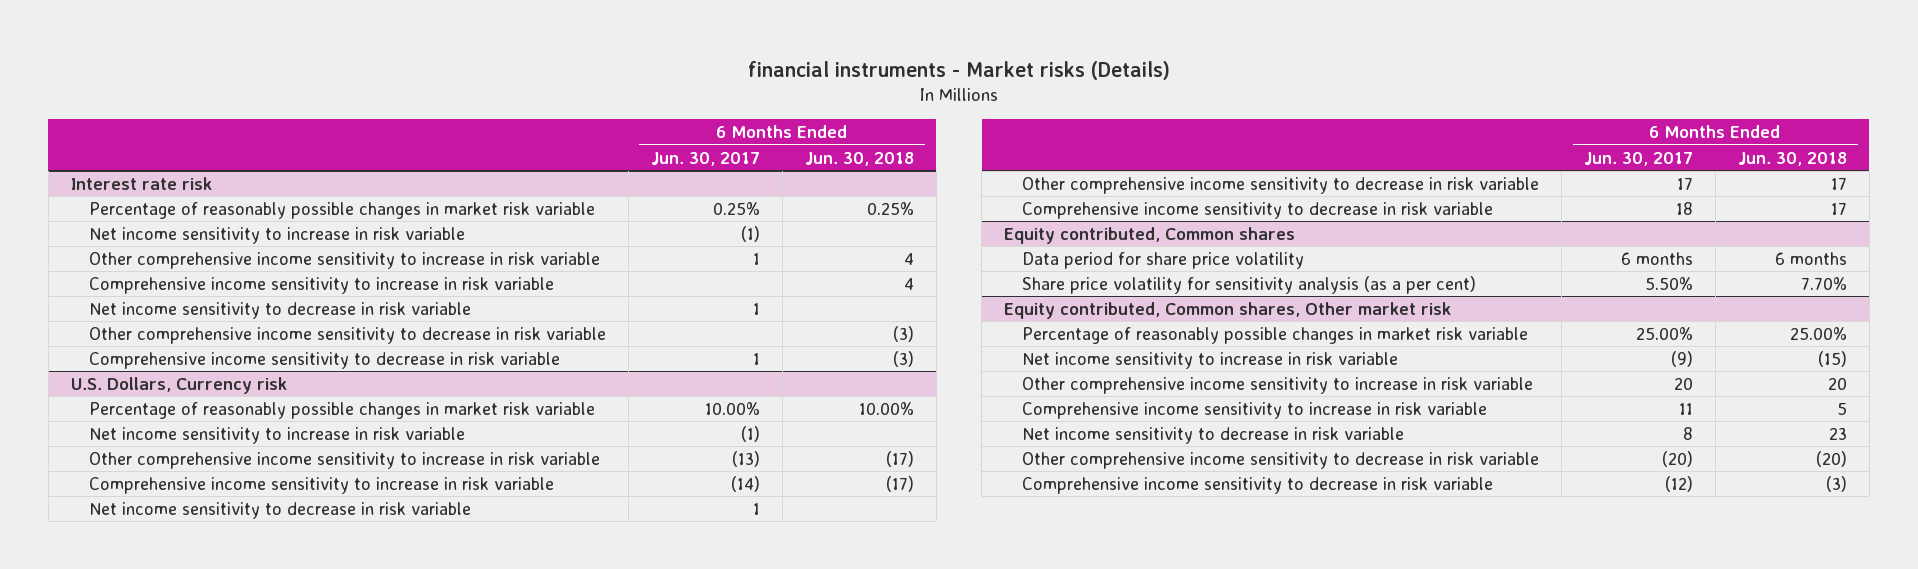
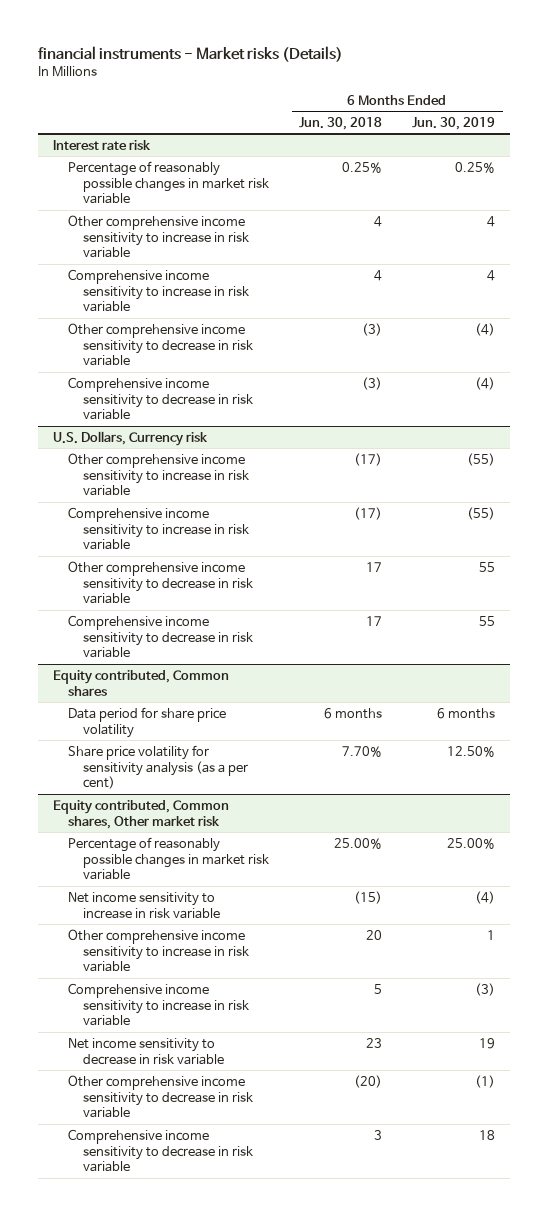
- | 6 Months Ended Jun. 30, 2017 | 6 Months Ended Jun. 30, 2018
+ | 6 Months Ended Jun. 30, 2018 | 6 Months Ended Jun. 30, 2019
@ Interest rate risk
- Net income sensitivity to increase in risk variable | (1) |
- Net income sensitivity to decrease in risk variable | 1 |
@ U.S. Dollars, Currency risk
- Percentage of reasonably possible changes in market risk variable | 10.00% | 10.00%
- Net income sensitivity to increase in risk variable | (1) |
- Net income sensitivity to decrease in risk variable | 1 |
@ Equity contributed, Common shares, Other market risk
- Comprehensive income sensitivity to decrease in risk variable | (12) | (3)
+ Comprehensive income sensitivity to decrease in risk variable | 3 | 18

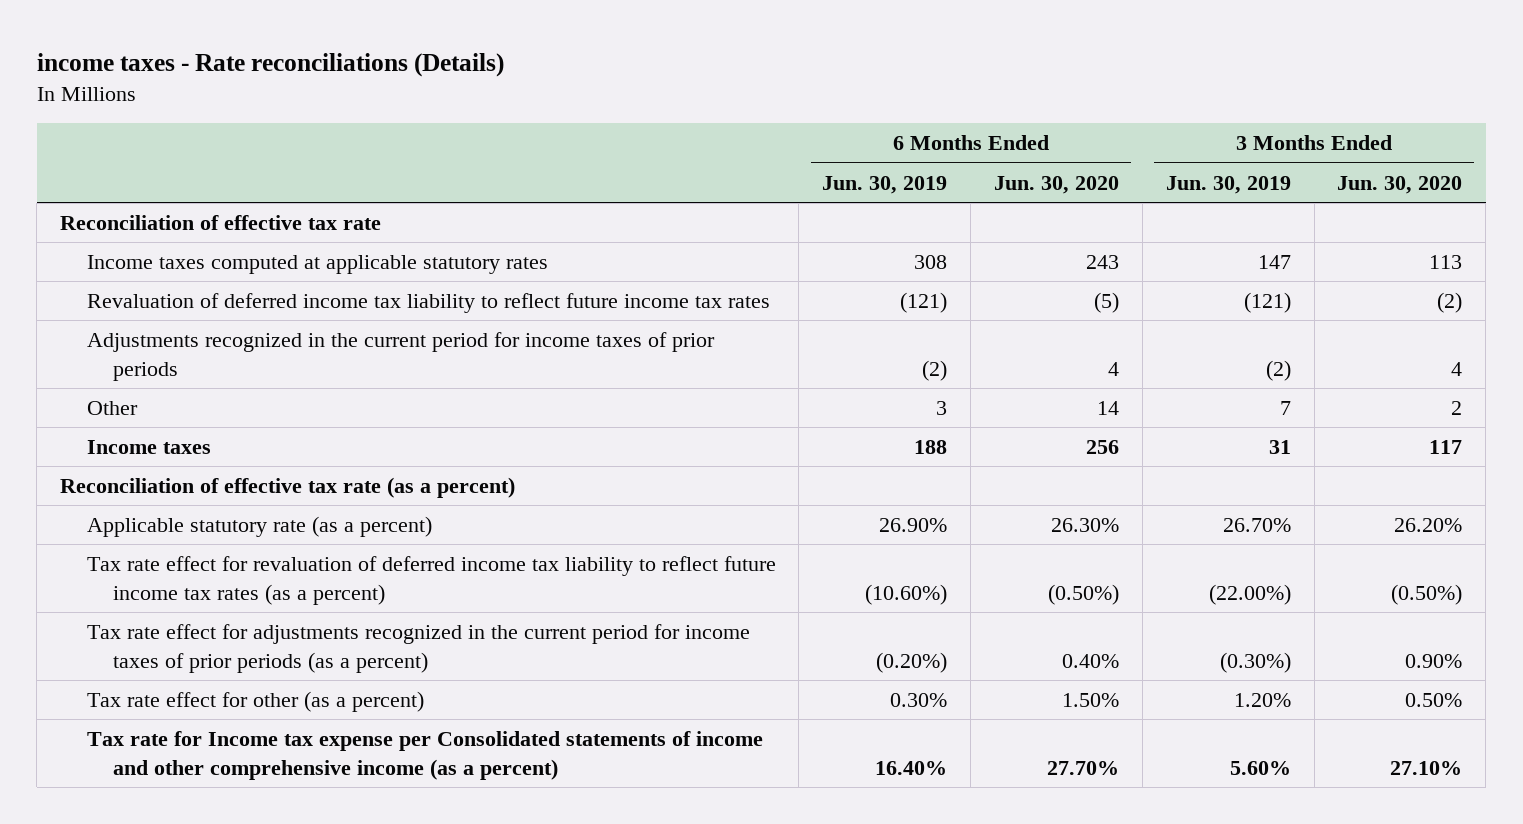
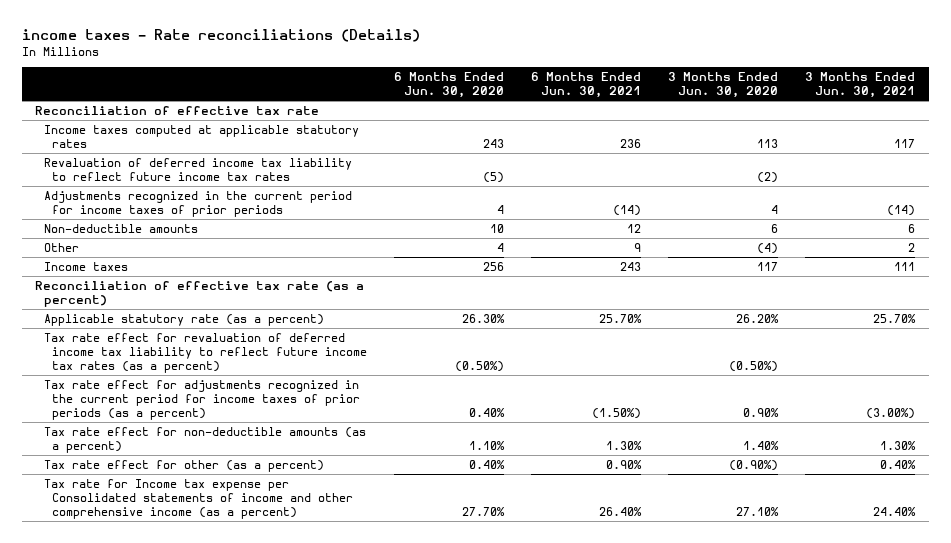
- | 6 Months Ended Jun. 30, 2019 | 6 Months Ended Jun. 30, 2020 | 3 Months Ended Jun. 30, 2019 | 3 Months Ended Jun. 30, 2020
+ | 6 Months Ended Jun. 30, 2020 | 6 Months Ended Jun. 30, 2021 | 3 Months Ended Jun. 30, 2020 | 3 Months Ended Jun. 30, 2021
- Other | 3 | 14 | 7 | 2
+ Non-deductible amounts | 10 | 12 | 6 | 6
+ Other | 4 | 9 | (4) | 2
- Tax rate effect for other (as a percent) | 0.30% | 1.50% | 1.20% | 0.50%
+ Tax rate effect for non-deductible amounts (as a percent) | 1.10% | 1.30% | 1.40% | 1.30%
+ Tax rate effect for other (as a percent) | 0.40% | 0.90% | (0.90%) | 0.40%

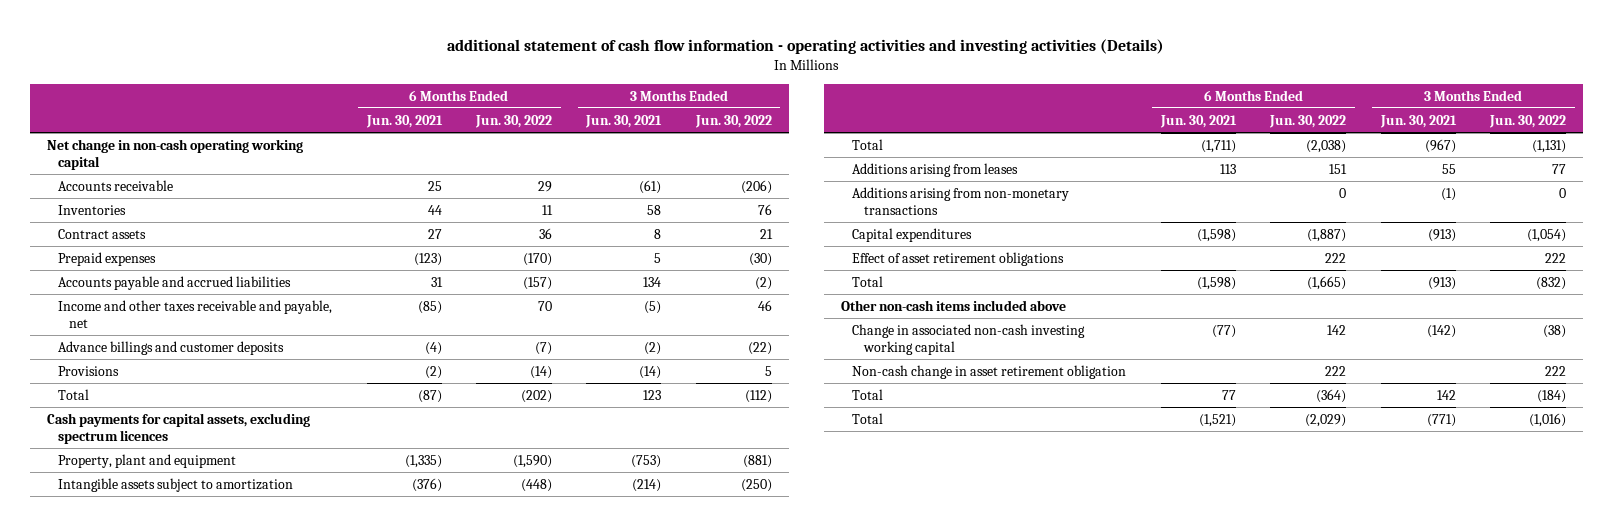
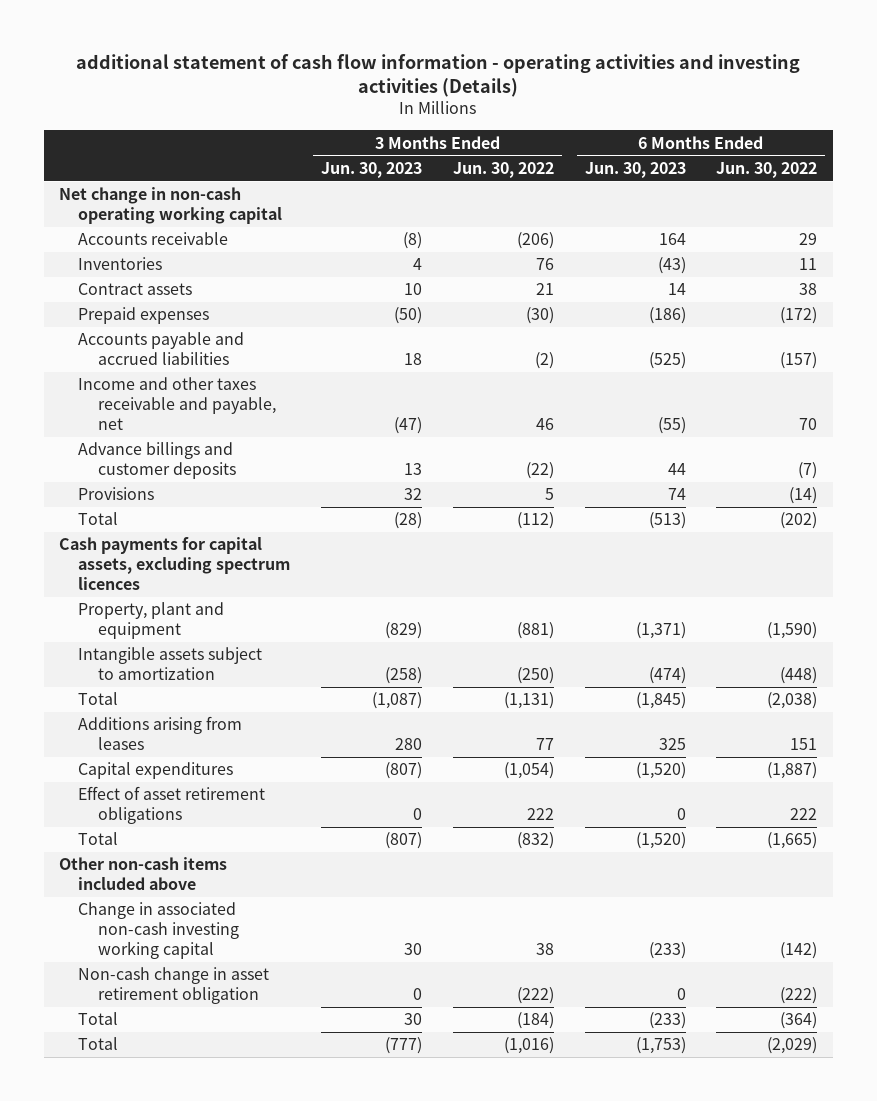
- | 6 Months Ended Jun. 30, 2021 | 6 Months Ended Jun. 30, 2022 | 3 Months Ended Jun. 30, 2021 | 3 Months Ended Jun. 30, 2022
+ | 3 Months Ended Jun. 30, 2023 | 3 Months Ended Jun. 30, 2022 | 6 Months Ended Jun. 30, 2023 | 6 Months Ended Jun. 30, 2022
- Contract assets | 27 | 36 | 8 | 21
- Prepaid expenses | (123) | (170) | 5 | (30)
+ Contract assets | 10 | 21 | 14 | 38
+ Prepaid expenses | (50) | (30) | (186) | (172)
- Additions arising from non-monetary transactions | | 0 | (1) | 0
- Change in associated non-cash investing working capital | (77) | 142 | (142) | (38)
- Non-cash change in asset retirement obligation | | 222 | | 222
+ Change in associated non-cash investing working capital | 30 | 38 | (233) | (142)
+ Non-cash change in asset retirement obligation | 0 | (222) | 0 | (222)

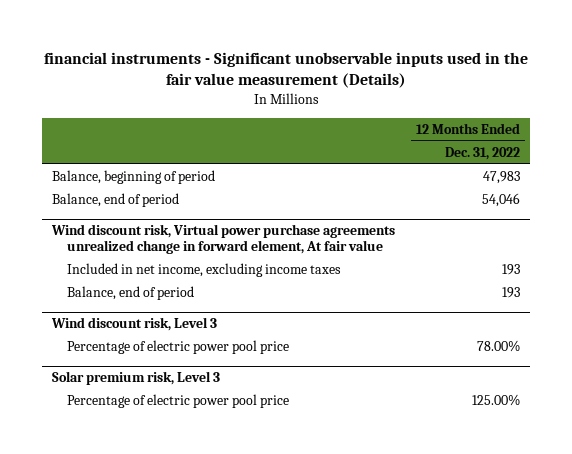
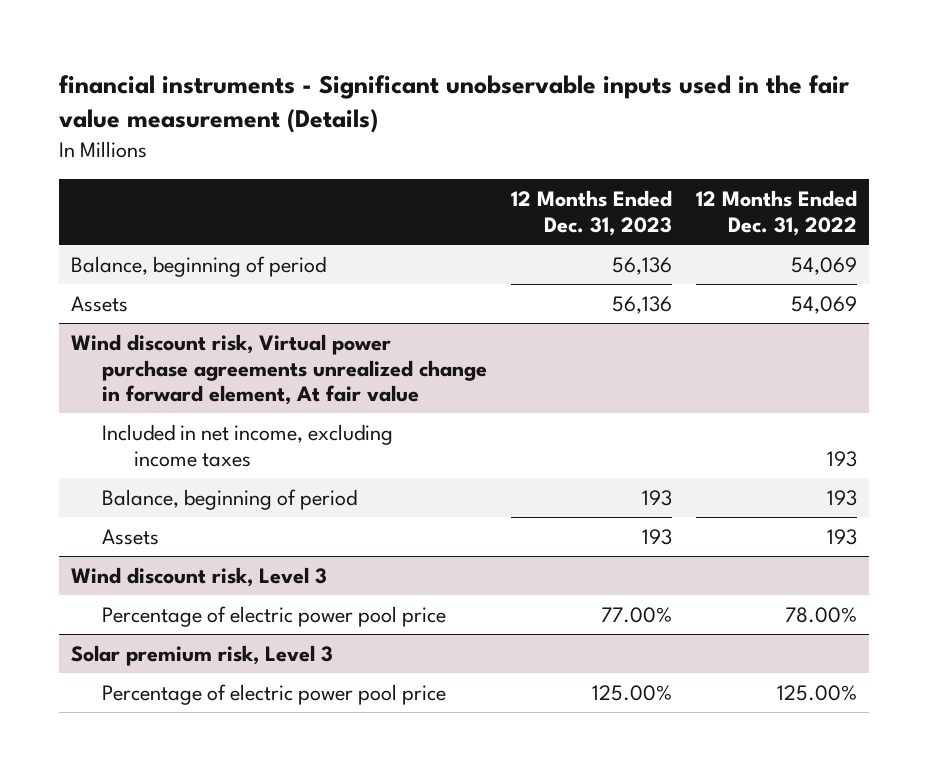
- | 12 Months Ended Dec. 31, 2022
+ | 12 Months Ended Dec. 31, 2023 | 12 Months Ended Dec. 31, 2022
- Balance, beginning of period | 47,983
- Balance, end of period | 54,046
+ Balance, beginning of period | 56,136 | 54,069
+ Assets | 56,136 | 54,069
@ Wind discount risk, Virtual power purchase agreements unrealized change in forward element, At fair value
- Balance, end of period | 193
+ Balance, beginning of period | 193 | 193
+ Assets | 193 | 193

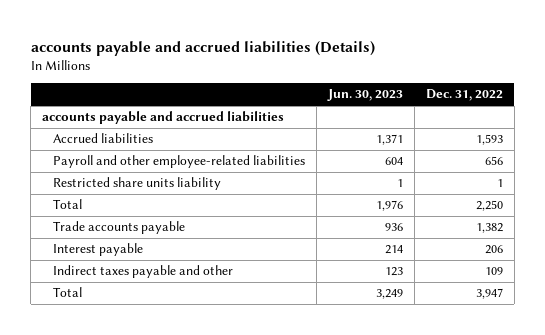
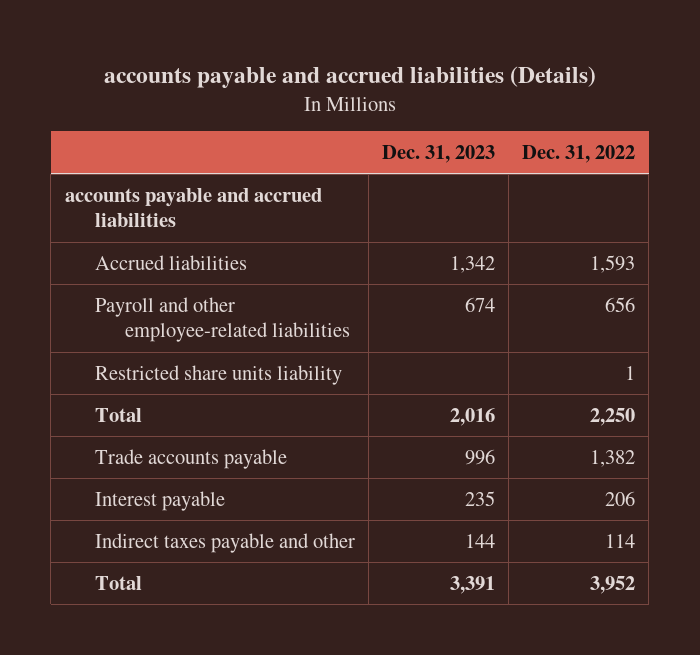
- | Jun. 30, 2023 | Dec. 31, 2022
+ | Dec. 31, 2023 | Dec. 31, 2022
- Indirect taxes payable and other | 123 | 109
- Total | 3,249 | 3,947
+ Indirect taxes payable and other | 144 | 114
+ Total | 3,391 | 3,952

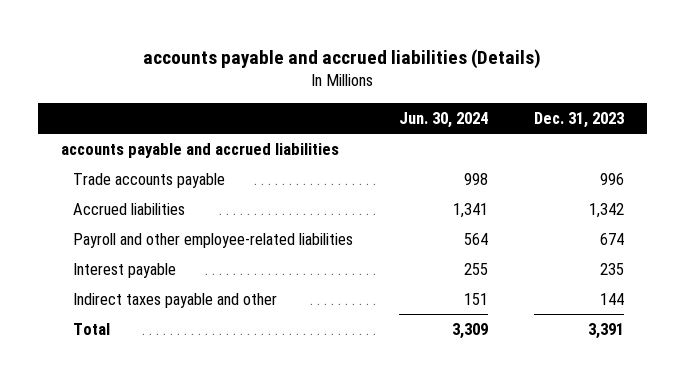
- | Dec. 31, 2023 | Dec. 31, 2022
+ | Jun. 30, 2024 | Dec. 31, 2023
moved up: Trade accounts payable | 998 | 996
- Restricted share units liability | | 1
- Total | 2,016 | 2,250

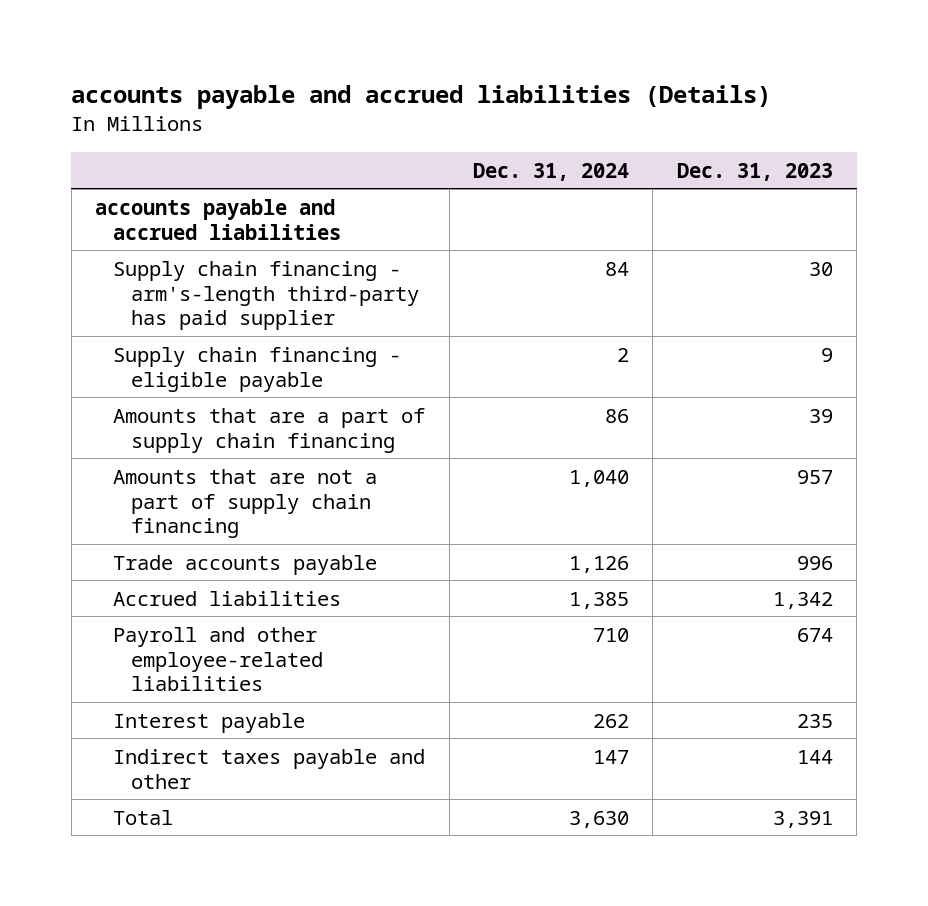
- | Jun. 30, 2024 | Dec. 31, 2023
+ | Dec. 31, 2024 | Dec. 31, 2023
+ Supply chain financing - arm's-length third-party has paid supplier | 84 | 30
+ Supply chain financing - eligible payable | 2 | 9
+ Amounts that are a part of supply chain financing | 86 | 39
+ Amounts that are not a part of supply chain financing | 1,040 | 957

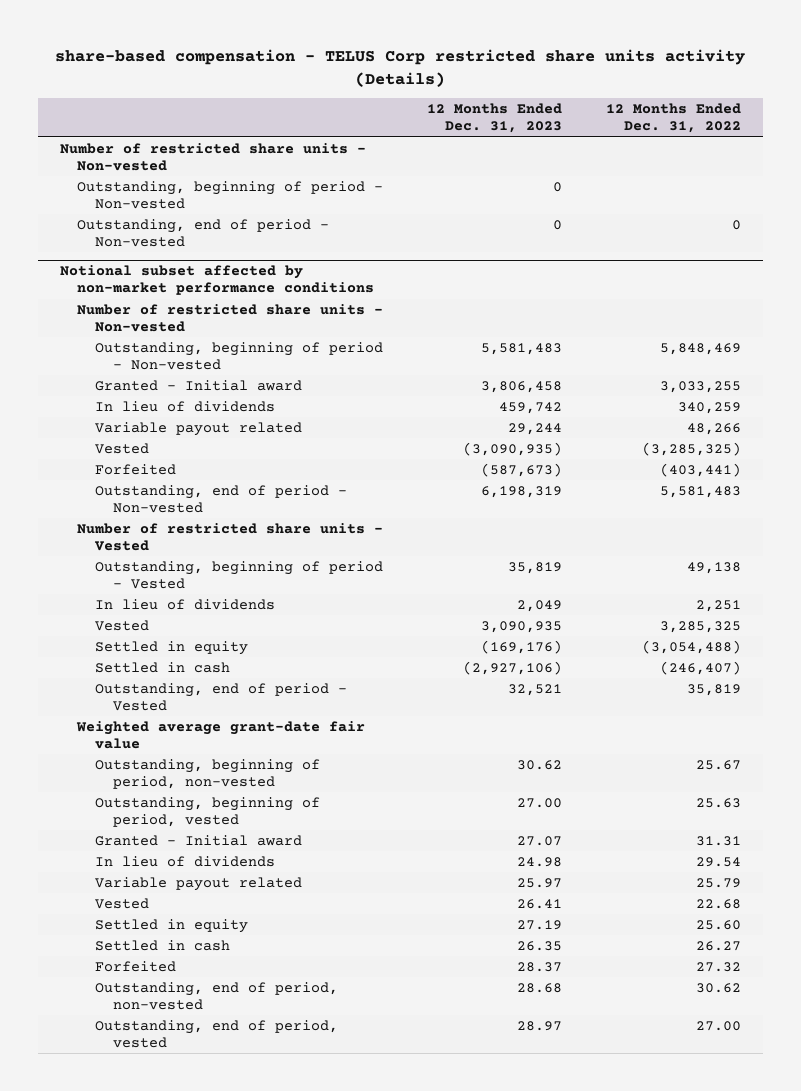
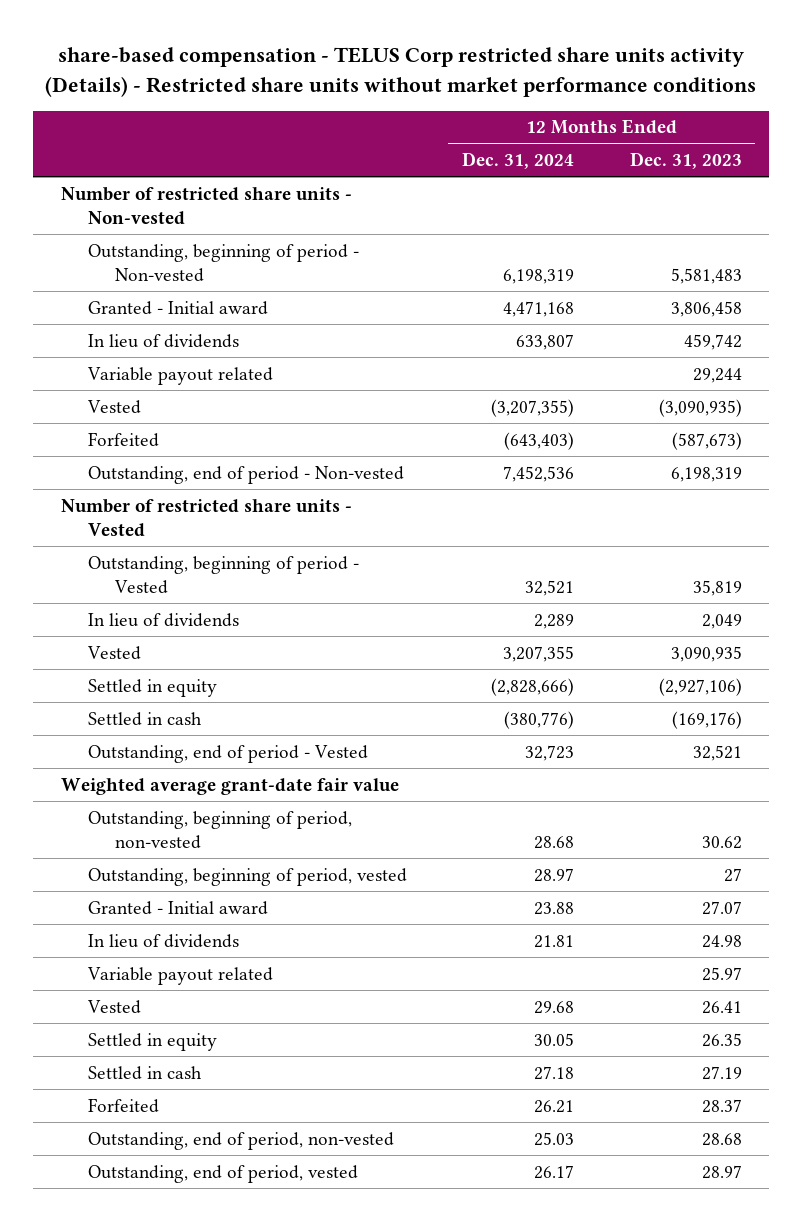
- share-based compensation - TELUS Corp restricted share units activity (Details)
+ share-based compensation - TELUS Corp restricted share units activity (Details) - Restricted share units without market performance conditions
- | 12 Months Ended Dec. 31, 2023 | 12 Months Ended Dec. 31, 2022
+ | 12 Months Ended Dec. 31, 2024 | 12 Months Ended Dec. 31, 2023
- Outstanding, beginning of period - Non-vested | 0 |
- Outstanding, end of period - Non-vested | 0 | 0
- Notional subset affected by non-market performance conditions
- Number of restricted share units - Non-vested
- Settled in equity | (169,176) | (3,054,488)
- Settled in cash | (2,927,106) | (246,407)
+ Settled in equity | (2,828,666) | (2,927,106)
+ Settled in cash | (380,776) | (169,176)
- Outstanding, beginning of period, vested | 27.00 | 25.63
+ Outstanding, beginning of period, vested | 28.97 | 27
- Settled in equity | 27.19 | 25.60
- Settled in cash | 26.35 | 26.27
+ Settled in equity | 30.05 | 26.35
+ Settled in cash | 27.18 | 27.19

